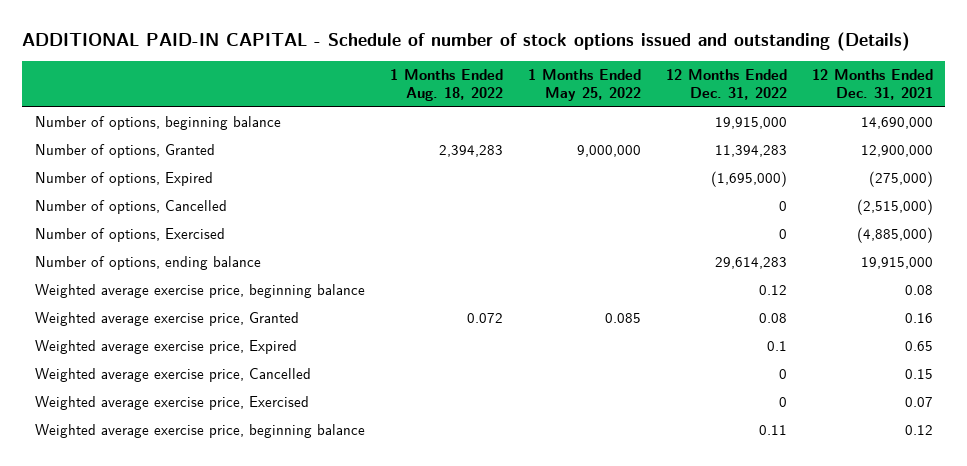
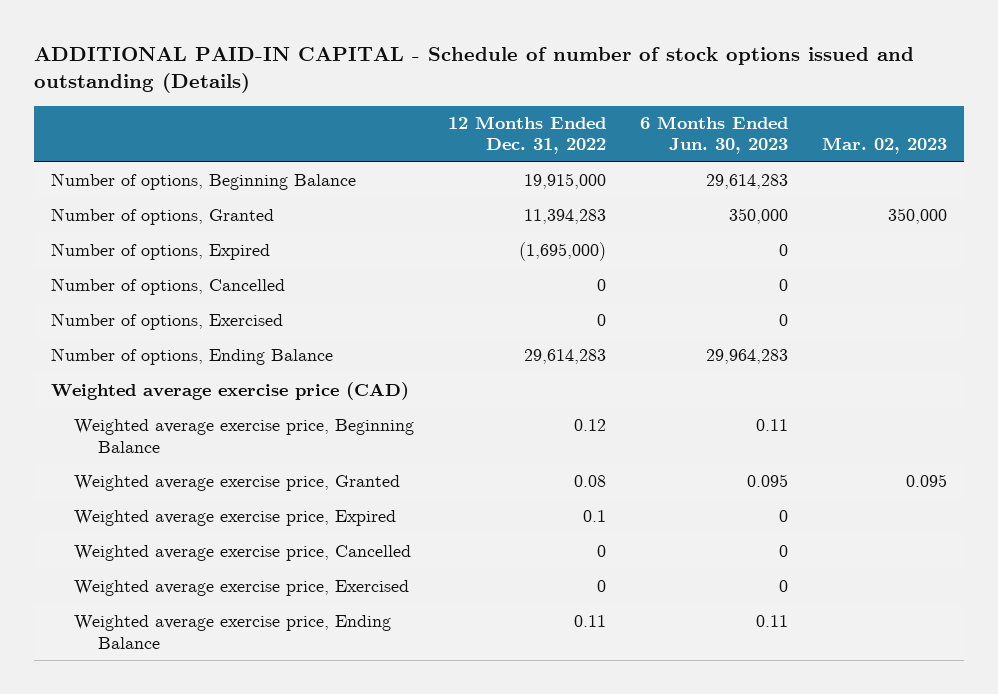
- | 1 Months Ended Aug. 18, 2022 | 1 Months Ended May 25, 2022 | 12 Months Ended Dec. 31, 2022 | 12 Months Ended Dec. 31, 2021
+ | 12 Months Ended Dec. 31, 2022 | 6 Months Ended Jun. 30, 2023 | Mar. 02, 2023
- Number of options, beginning balance | | | 19,915,000 | 14,690,000
+ Number of options, Beginning Balance | 19,915,000 | 29,614,283 |
- Number of options, ending balance | | | 29,614,283 | 19,915,000
- Weighted average exercise price, beginning balance | | | 0.12 | 0.08
+ Number of options, Ending Balance | 29,614,283 | 29,964,283 |
+ Weighted average exercise price (CAD)
+ Weighted average exercise price, Beginning Balance | 0.12 | 0.11 |
- Weighted average exercise price, beginning balance | | | 0.11 | 0.12
+ Weighted average exercise price, Ending Balance | 0.11 | 0.11 |

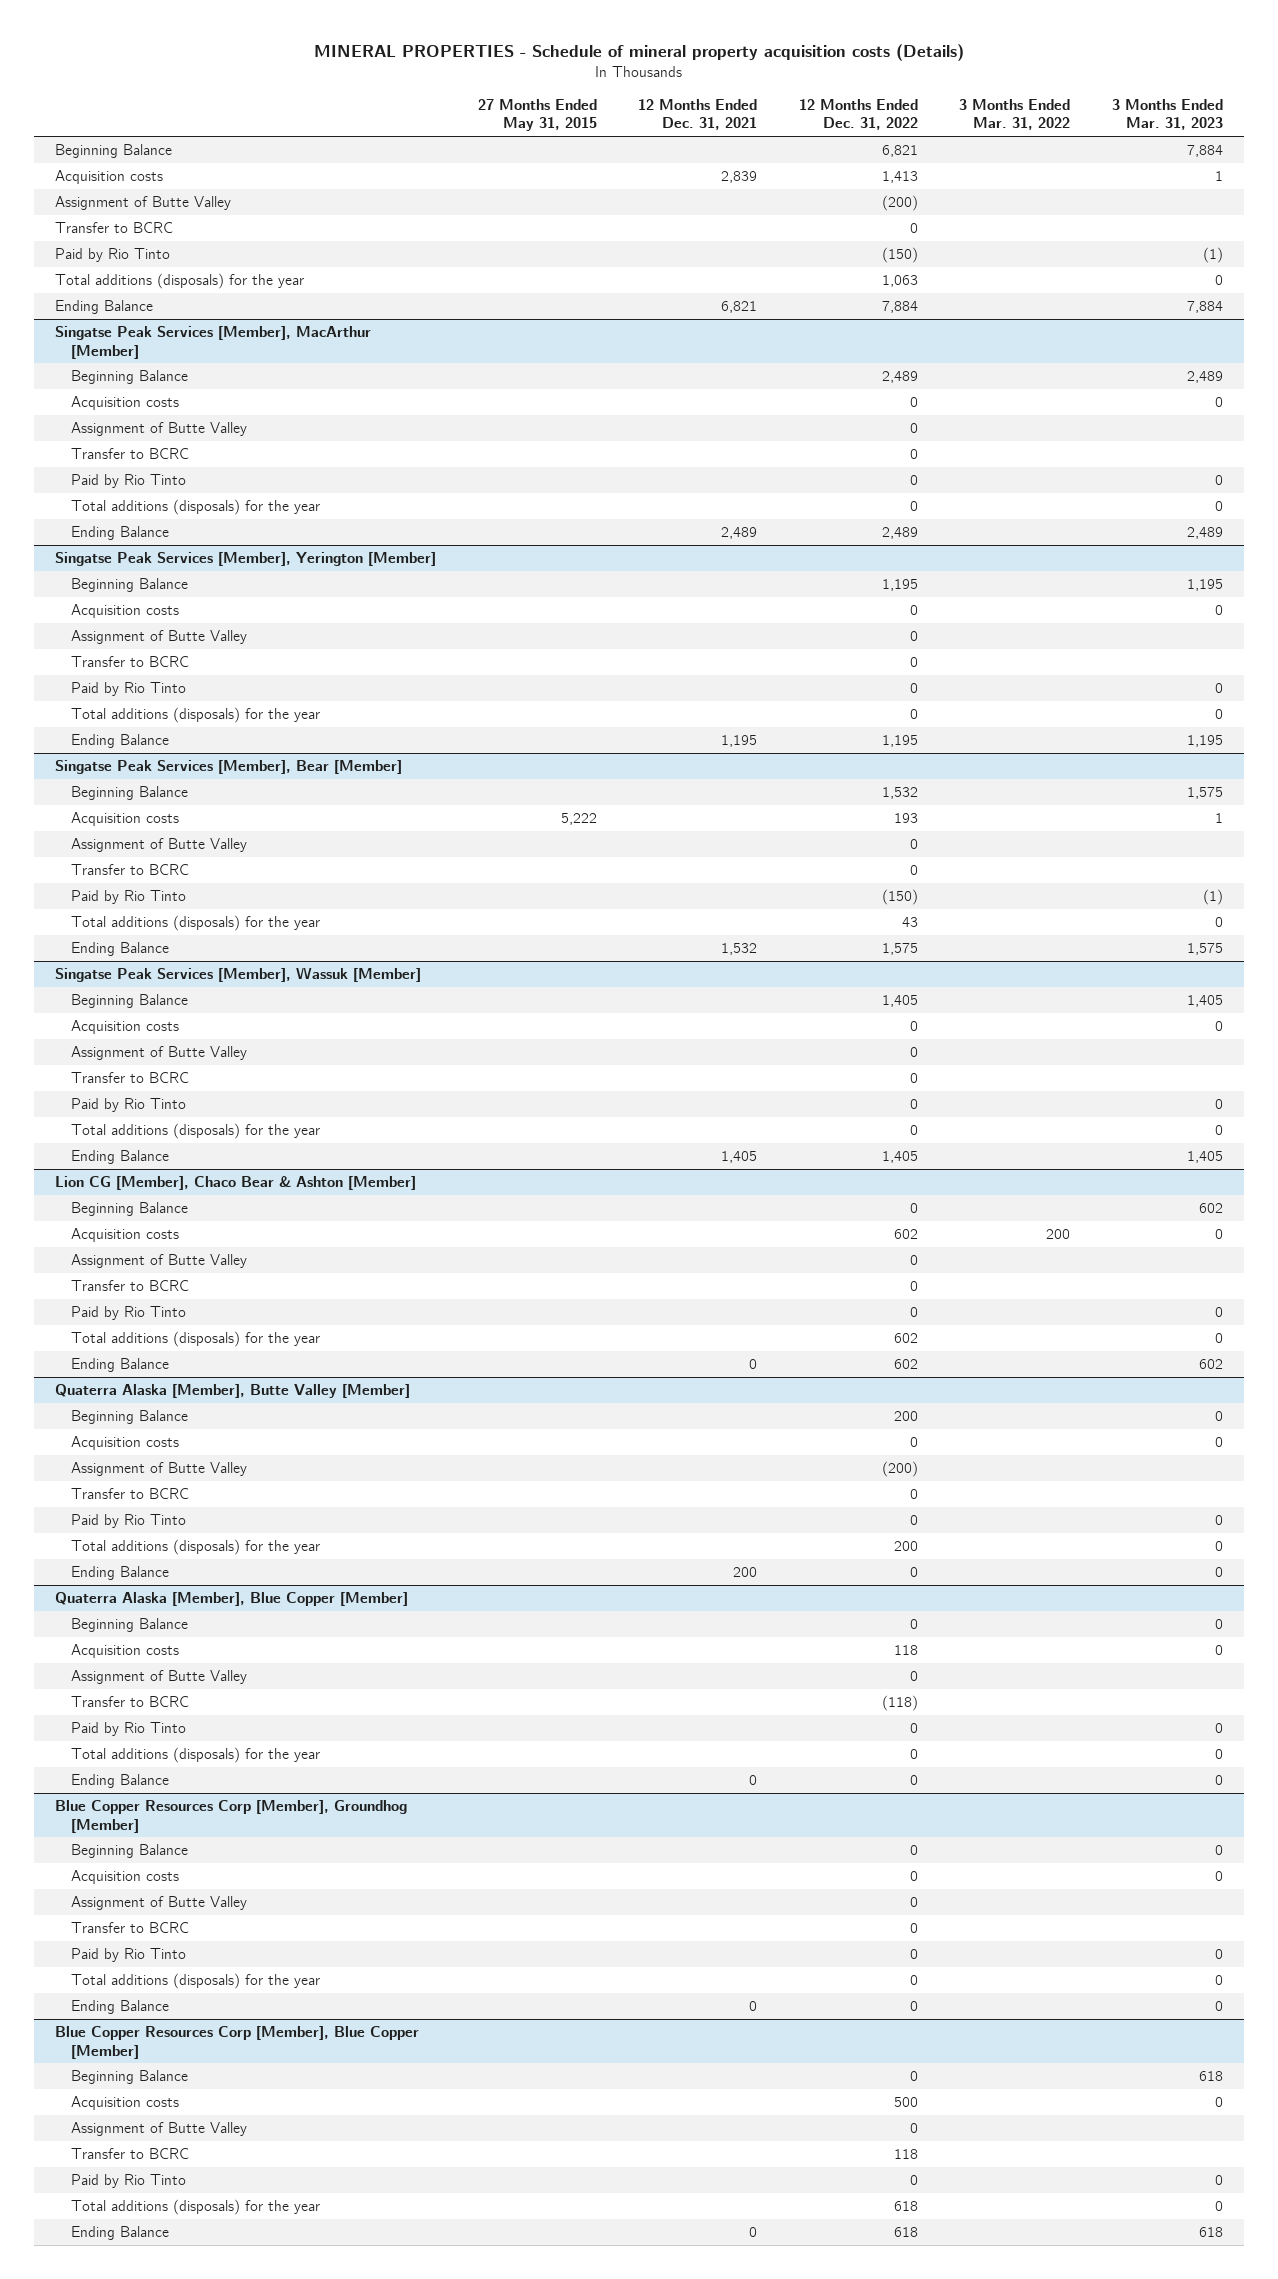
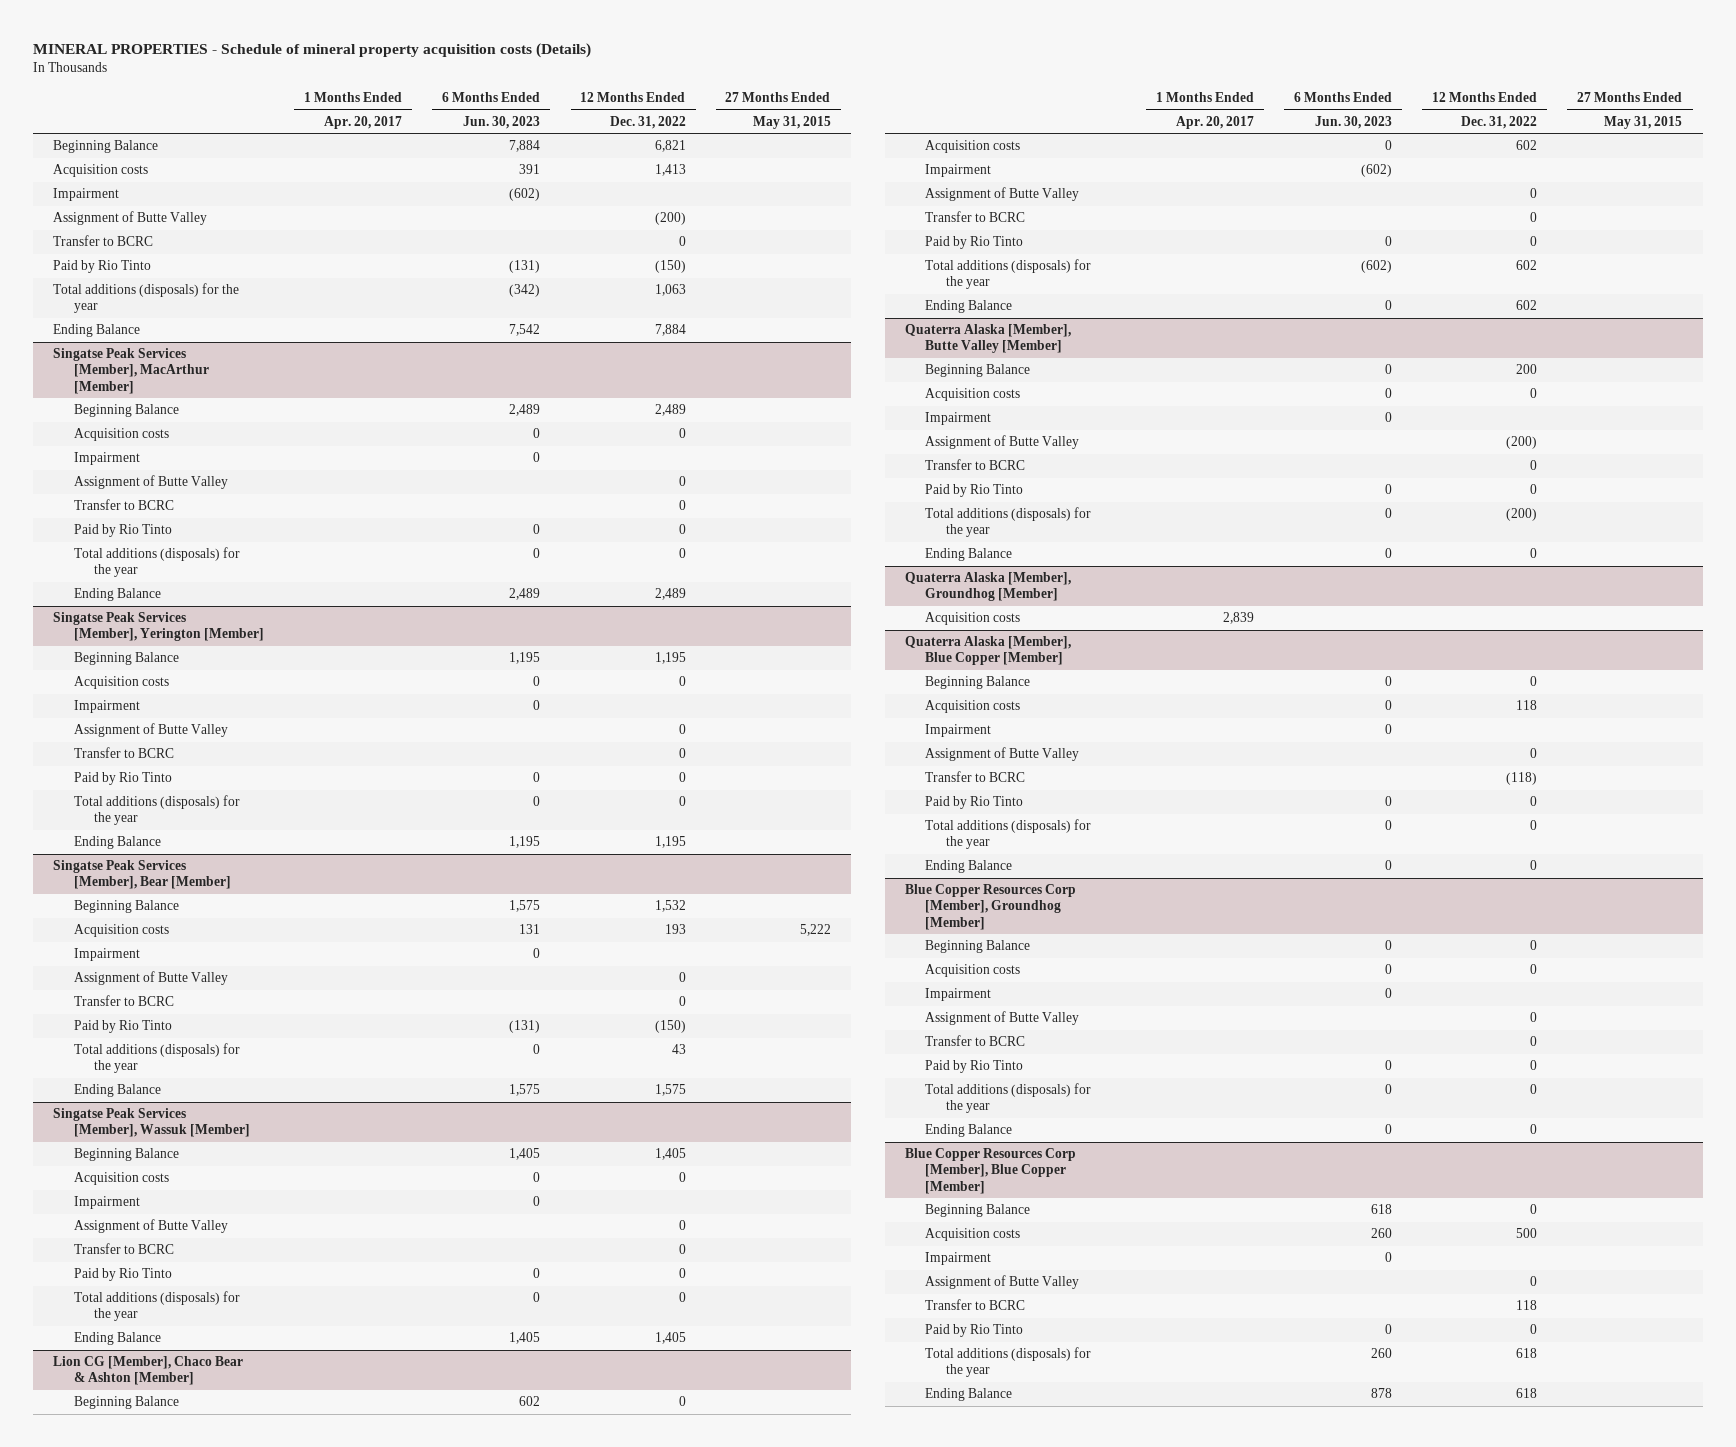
- | 27 Months Ended May 31, 2015 | 12 Months Ended Dec. 31, 2021 | 12 Months Ended Dec. 31, 2022 | 3 Months Ended Mar. 31, 2022 | 3 Months Ended Mar. 31, 2023
+ | 1 Months Ended Apr. 20, 2017 | 6 Months Ended Jun. 30, 2023 | 12 Months Ended Dec. 31, 2022 | 27 Months Ended May 31, 2015
+ Impairment | | (602) | |
@ Singatse Peak Services [Member], MacArthur [Member]
+ Impairment | | 0 | |
@ Singatse Peak Services [Member], Yerington [Member]
+ Impairment | | 0 | |
@ Singatse Peak Services [Member], Bear [Member]
+ Impairment | | 0 | |
@ Singatse Peak Services [Member], Wassuk [Member]
+ Impairment | | 0 | |
@ Lion CG [Member], Chaco Bear & Ashton [Member]
+ Impairment | | (602) | |
@ Quaterra Alaska [Member], Butte Valley [Member]
+ Impairment | | 0 | |
- Total additions (disposals) for the year | | | 200 | | 0
+ Total additions (disposals) for the year | | 0 | (200) |
+ Quaterra Alaska [Member], Groundhog [Member]
+ Acquisition costs | 2,839 | | |
@ Quaterra Alaska [Member], Blue Copper [Member]
+ Impairment | | 0 | |
@ Blue Copper Resources Corp [Member], Groundhog [Member]
+ Impairment | | 0 | |
@ Blue Copper Resources Corp [Member], Blue Copper [Member]
+ Impairment | | 0 | |

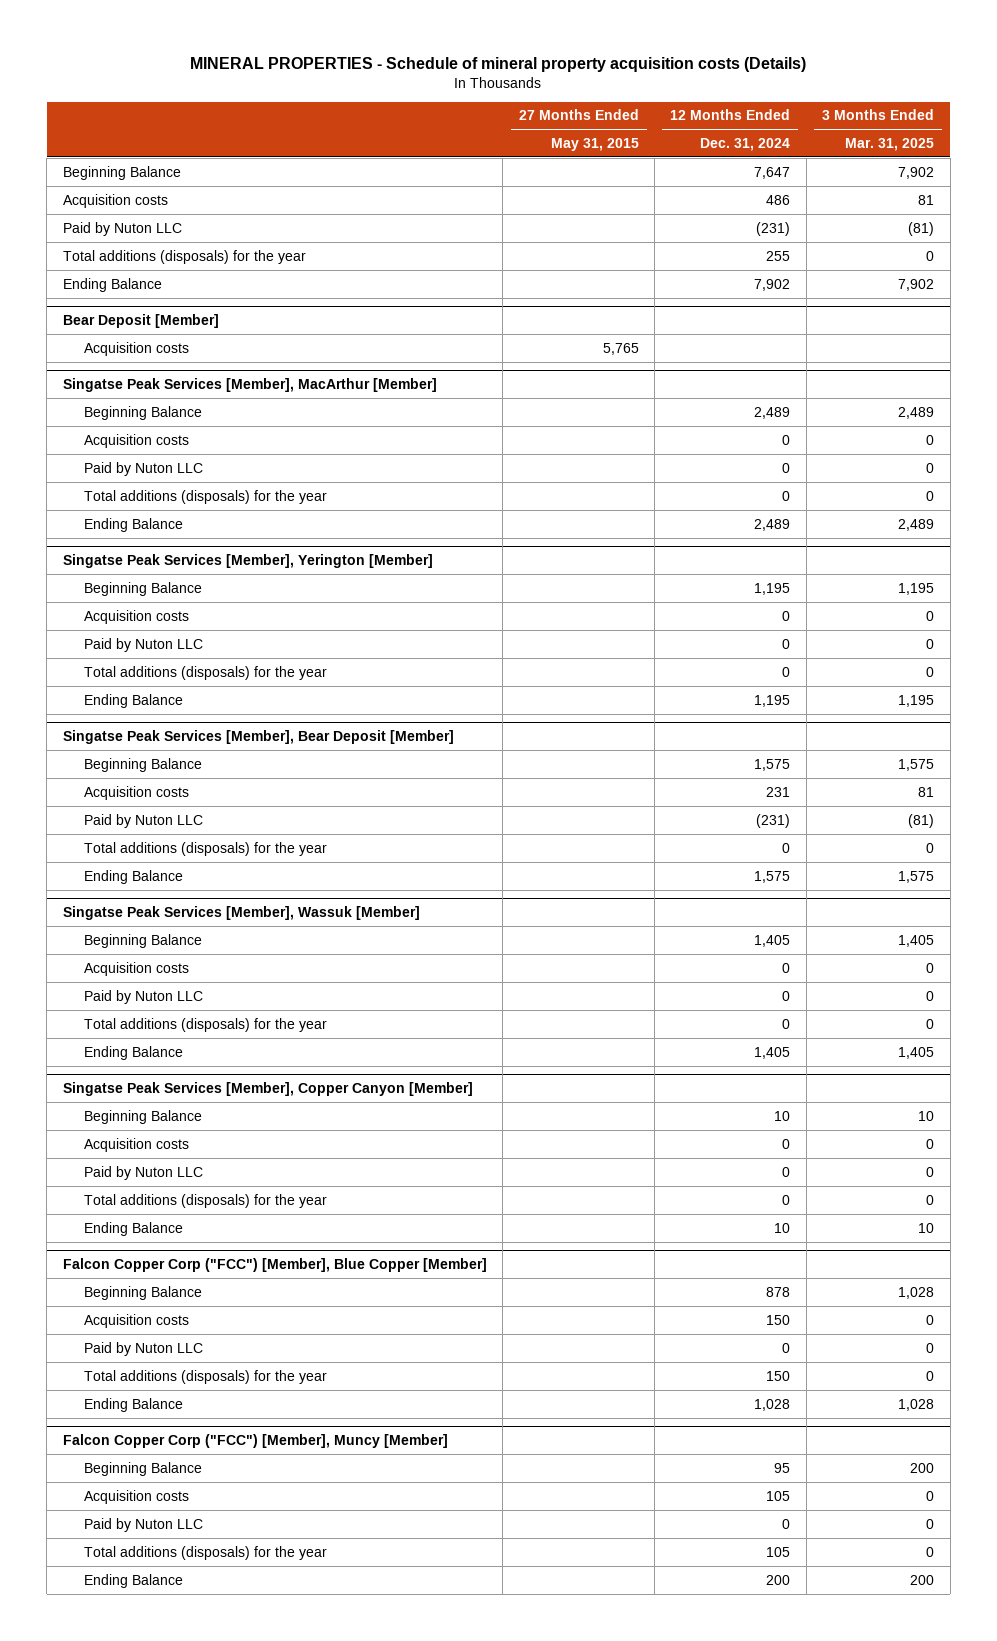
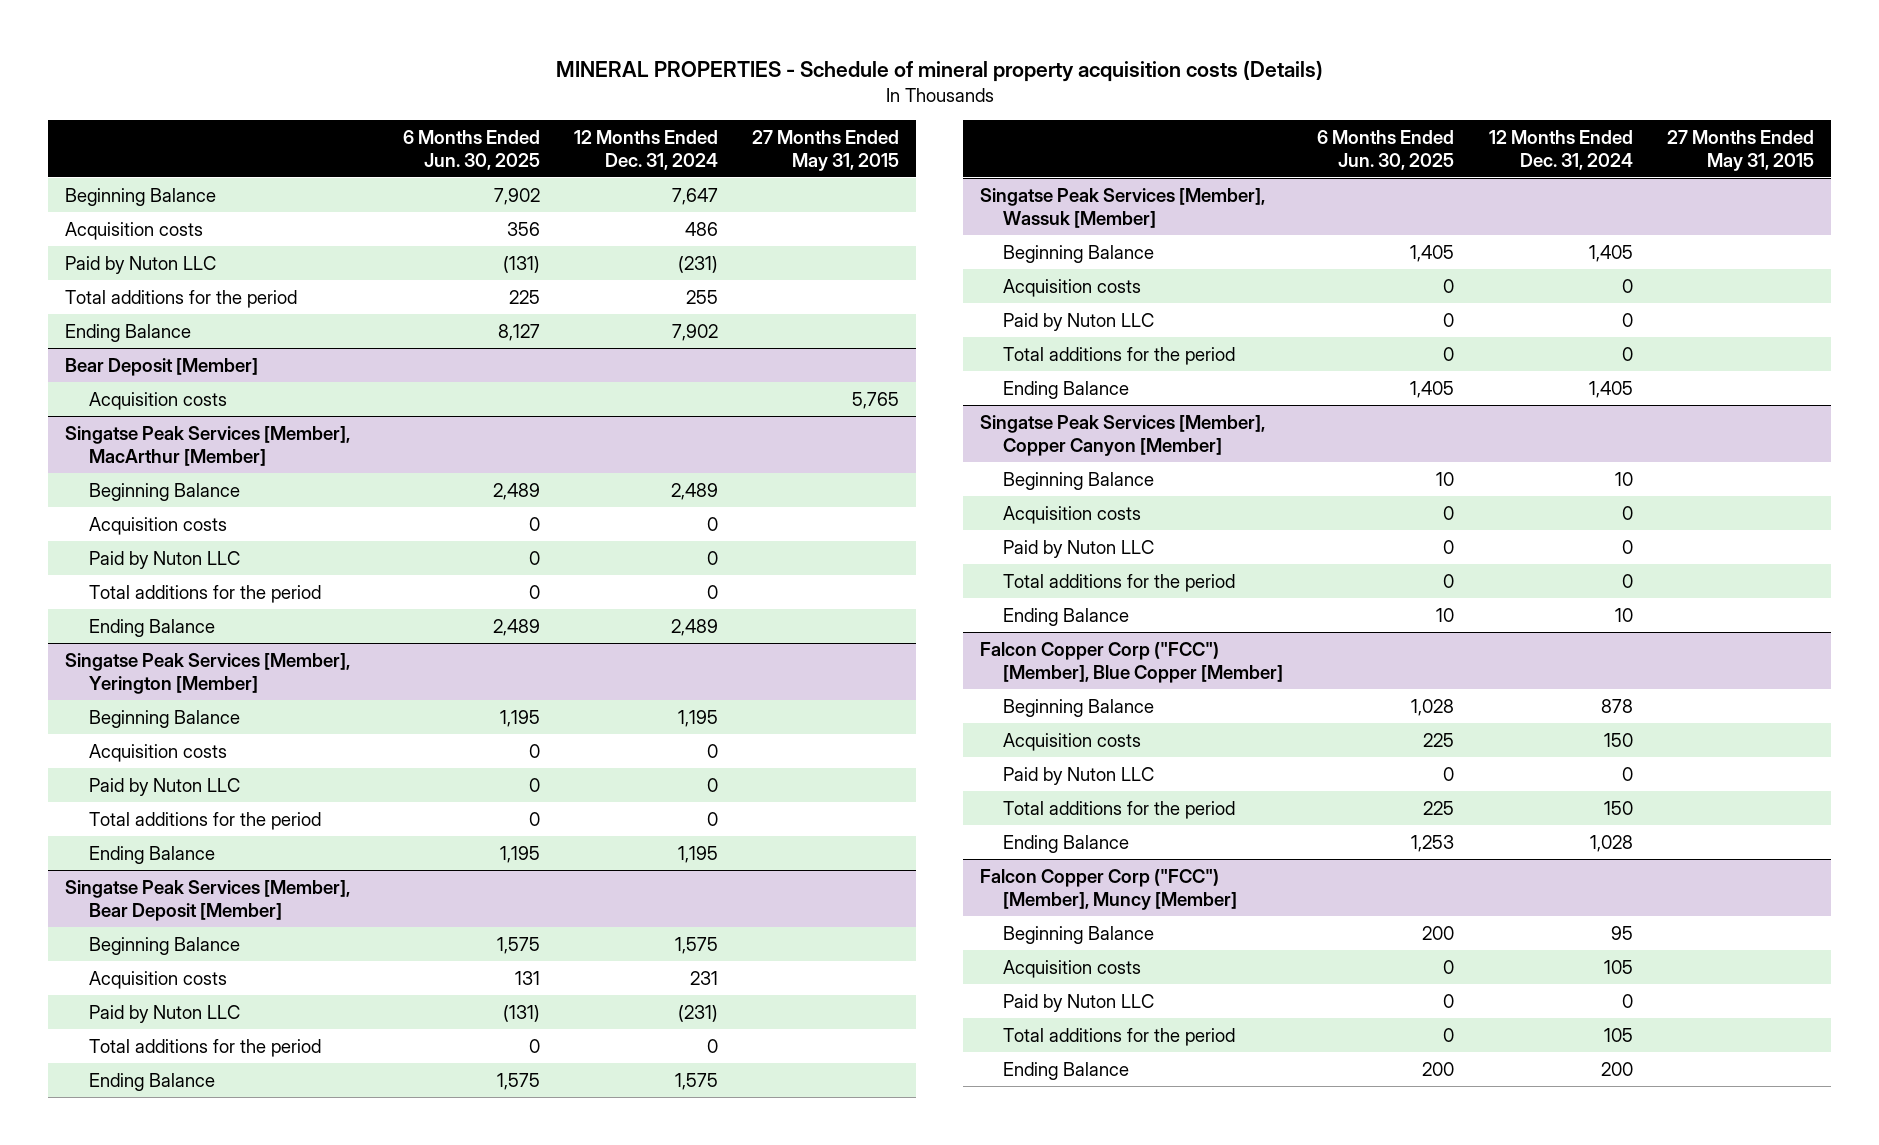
- | 27 Months Ended May 31, 2015 | 12 Months Ended Dec. 31, 2024 | 3 Months Ended Mar. 31, 2025
+ | 6 Months Ended Jun. 30, 2025 | 12 Months Ended Dec. 31, 2024 | 27 Months Ended May 31, 2015
- Total additions (disposals) for the year | | 255 | 0
+ Total additions for the period | 225 | 255 |
@ Singatse Peak Services [Member], MacArthur [Member]
- Total additions (disposals) for the year | | 0 | 0
+ Total additions for the period | 0 | 0 |
@ Singatse Peak Services [Member], Yerington [Member]
- Total additions (disposals) for the year | | 0 | 0
+ Total additions for the period | 0 | 0 |
@ Singatse Peak Services [Member], Bear Deposit [Member]
- Total additions (disposals) for the year | | 0 | 0
+ Total additions for the period | 0 | 0 |
@ Singatse Peak Services [Member], Wassuk [Member]
- Total additions (disposals) for the year | | 0 | 0
+ Total additions for the period | 0 | 0 |
@ Singatse Peak Services [Member], Copper Canyon [Member]
- Total additions (disposals) for the year | | 0 | 0
+ Total additions for the period | 0 | 0 |
@ Falcon Copper Corp ("FCC") [Member], Blue Copper [Member]
- Total additions (disposals) for the year | | 150 | 0
+ Total additions for the period | 225 | 150 |
@ Falcon Copper Corp ("FCC") [Member], Muncy [Member]
- Total additions (disposals) for the year | | 105 | 0
+ Total additions for the period | 0 | 105 |

